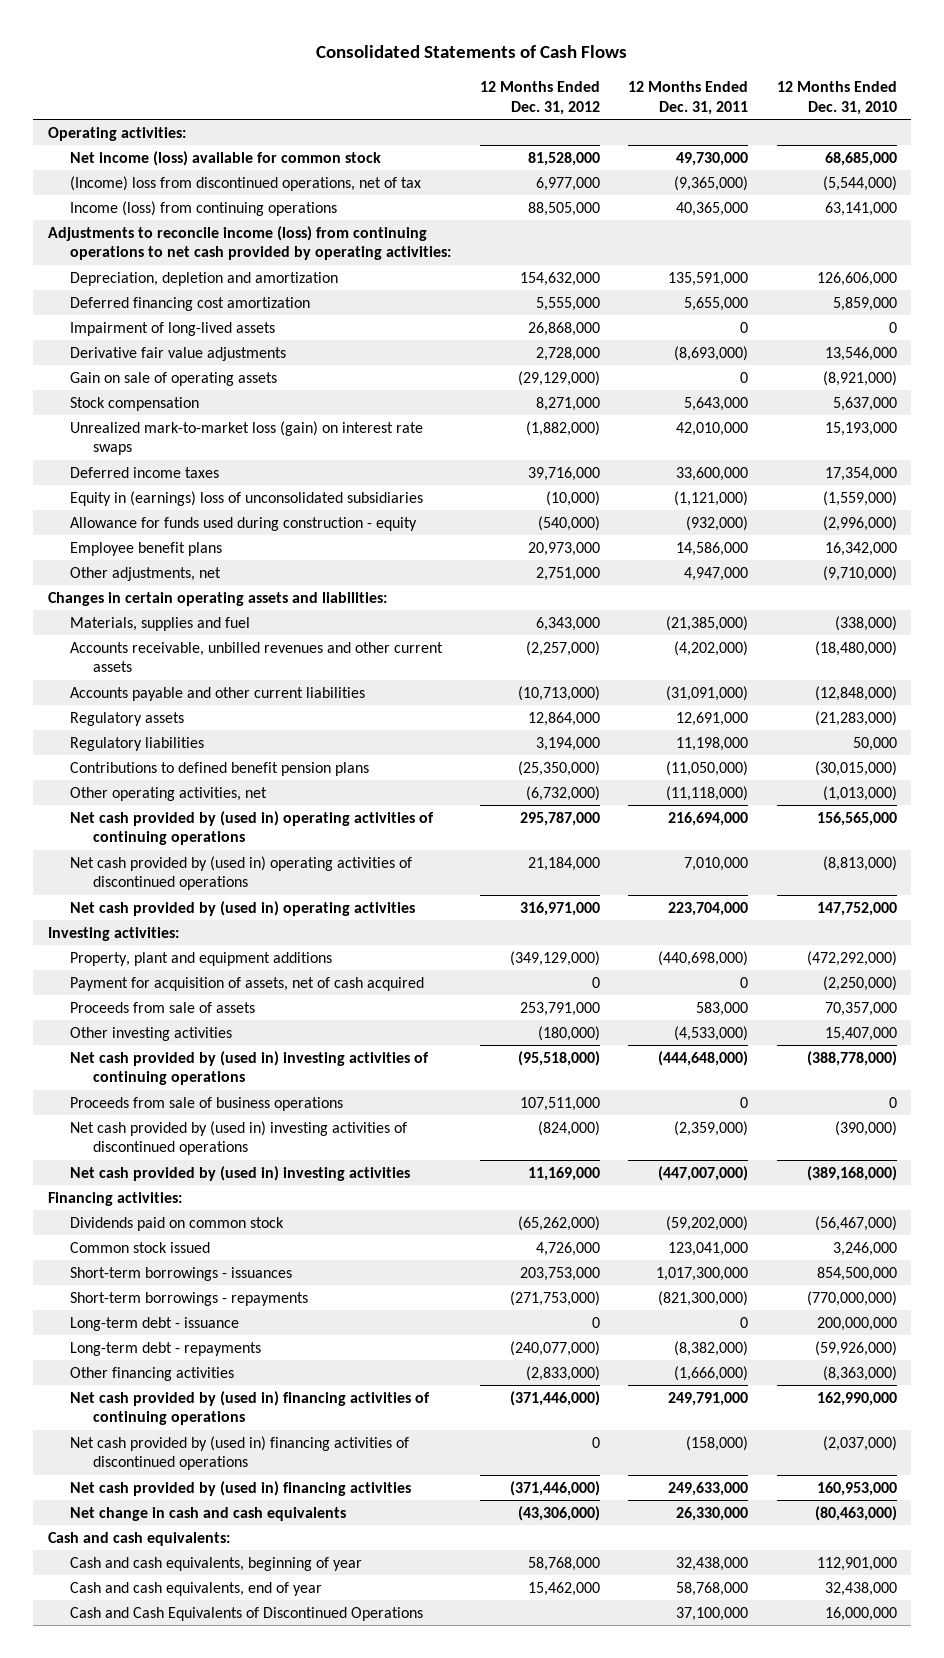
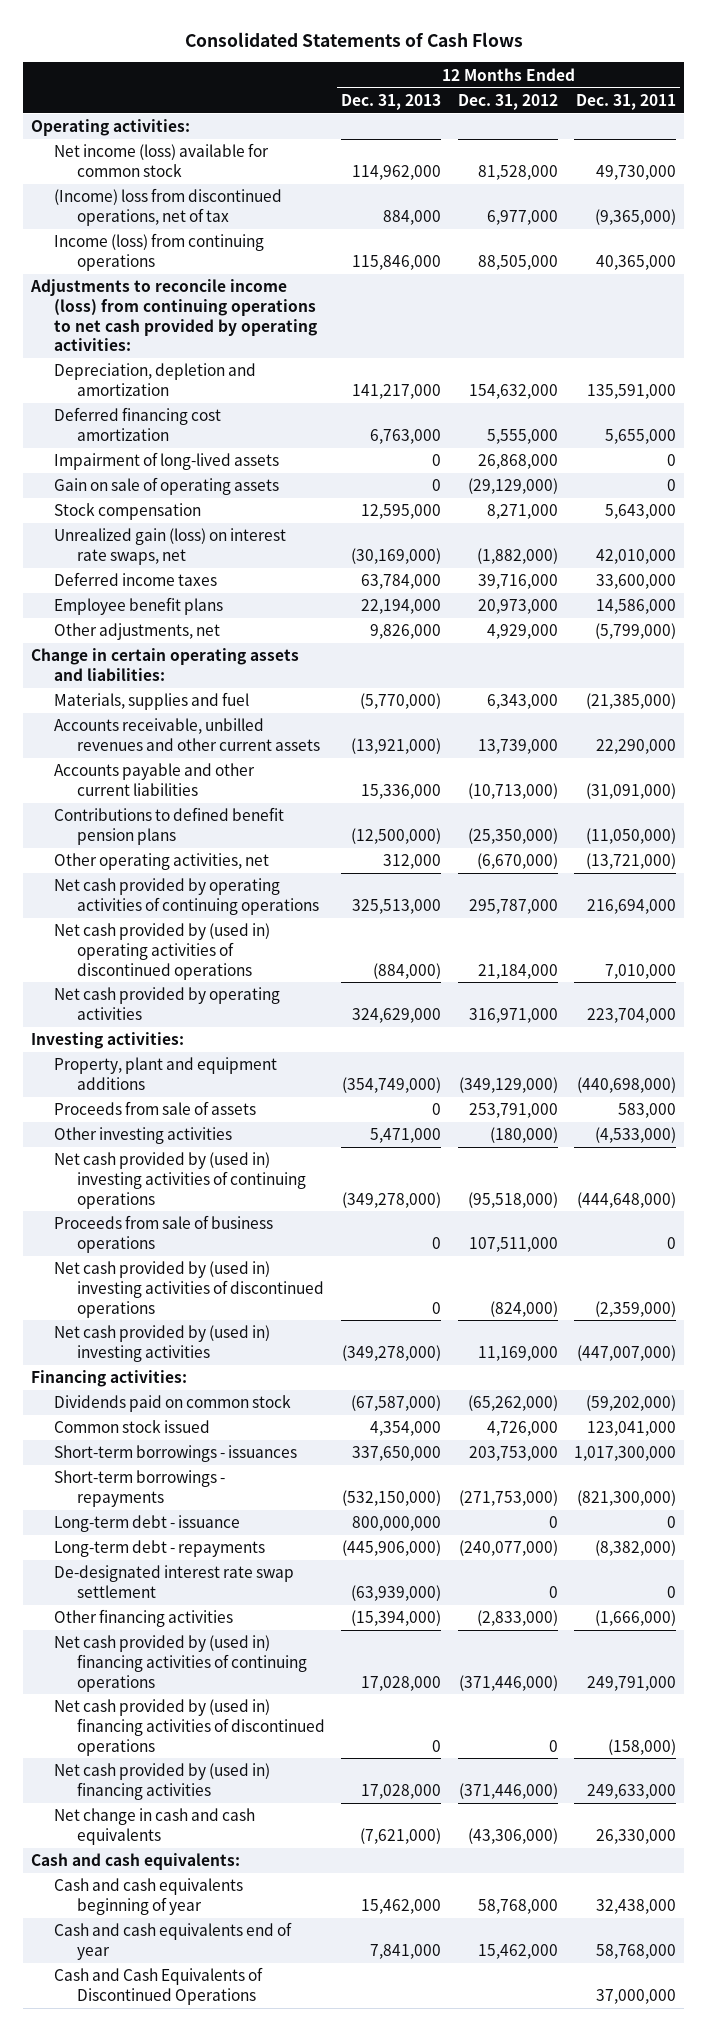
- | 12 Months Ended Dec. 31, 2012 | 12 Months Ended Dec. 31, 2011 | 12 Months Ended Dec. 31, 2010
+ | 12 Months Ended Dec. 31, 2013 | 12 Months Ended Dec. 31, 2012 | 12 Months Ended Dec. 31, 2011
- Derivative fair value adjustments | 2,728,000 | (8,693,000) | 13,546,000
- Unrealized mark-to-market loss (gain) on interest rate swaps | (1,882,000) | 42,010,000 | 15,193,000
+ Unrealized gain (loss) on interest rate swaps, net | (30,169,000) | (1,882,000) | 42,010,000
- Equity in (earnings) loss of unconsolidated subsidiaries | (10,000) | (1,121,000) | (1,559,000)
- Allowance for funds used during construction - equity | (540,000) | (932,000) | (2,996,000)
- Other adjustments, net | 2,751,000 | 4,947,000 | (9,710,000)
- Changes in certain operating assets and liabilities:
+ Other adjustments, net | 9,826,000 | 4,929,000 | (5,799,000)
+ Change in certain operating assets and liabilities:
- Accounts receivable, unbilled revenues and other current assets | (2,257,000) | (4,202,000) | (18,480,000)
+ Accounts receivable, unbilled revenues and other current assets | (13,921,000) | 13,739,000 | 22,290,000
- Regulatory assets | 12,864,000 | 12,691,000 | (21,283,000)
- Regulatory liabilities | 3,194,000 | 11,198,000 | 50,000
- Other operating activities, net | (6,732,000) | (11,118,000) | (1,013,000)
- Net cash provided by (used in) operating activities of continuing operations | 295,787,000 | 216,694,000 | 156,565,000
+ Other operating activities, net | 312,000 | (6,670,000) | (13,721,000)
+ Net cash provided by operating activities of continuing operations | 325,513,000 | 295,787,000 | 216,694,000
- Net cash provided by (used in) operating activities | 316,971,000 | 223,704,000 | 147,752,000
+ Net cash provided by operating activities | 324,629,000 | 316,971,000 | 223,704,000
- Payment for acquisition of assets, net of cash acquired | 0 | 0 | (2,250,000)
+ De-designated interest rate swap settlement | (63,939,000) | 0 | 0
- Cash and cash equivalents, beginning of year | 58,768,000 | 32,438,000 | 112,901,000
- Cash and cash equivalents, end of year | 15,462,000 | 58,768,000 | 32,438,000
- Cash and Cash Equivalents of Discontinued Operations | | 37,100,000 | 16,000,000
+ Cash and cash equivalents beginning of year | 15,462,000 | 58,768,000 | 32,438,000
+ Cash and cash equivalents end of year | 7,841,000 | 15,462,000 | 58,768,000
+ Cash and Cash Equivalents of Discontinued Operations | | | 37,000,000

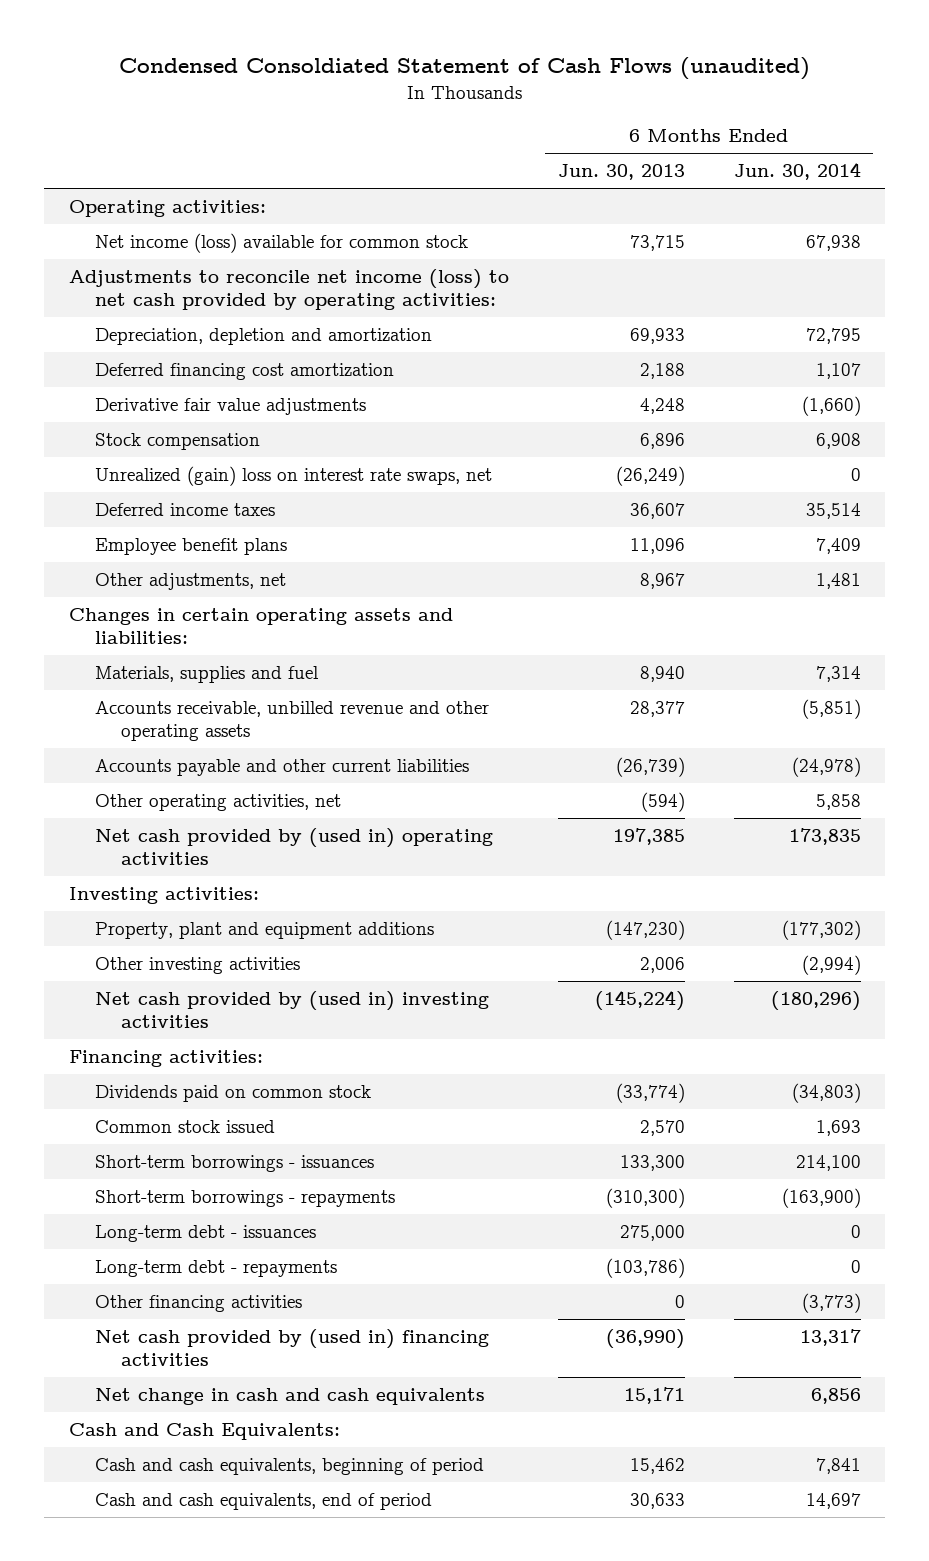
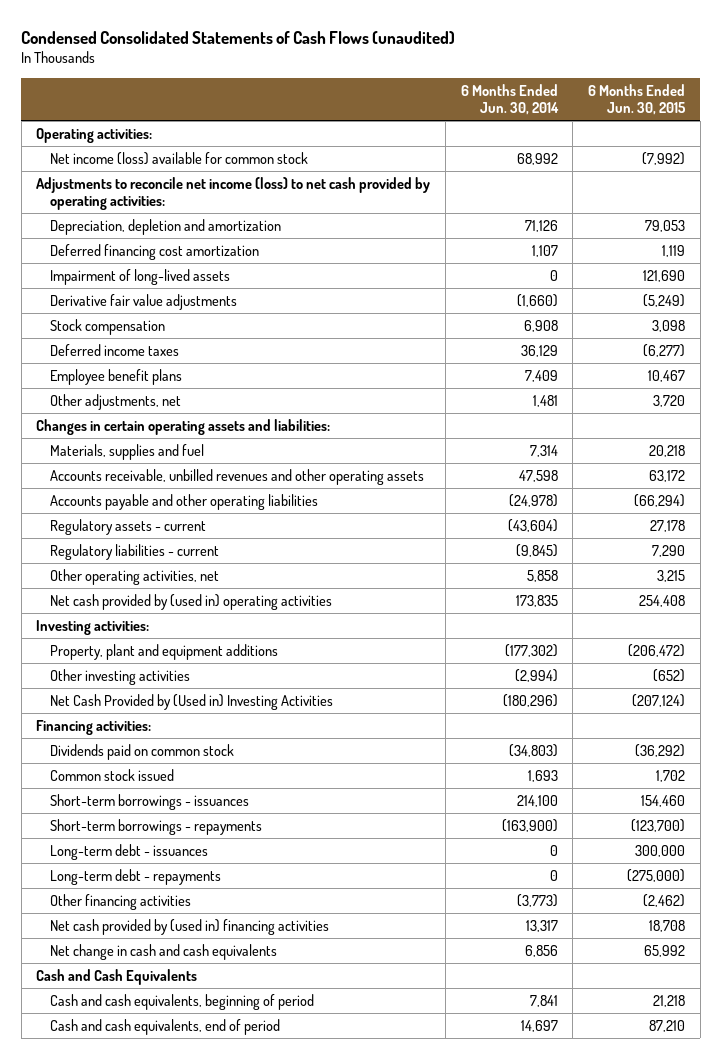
- Condensed Consoldiated Statement of Cash Flows (unaudited)
+ Condensed Consolidated Statements of Cash Flows (unaudited)
- | 6 Months Ended Jun. 30, 2013 | 6 Months Ended Jun. 30, 2014
+ | 6 Months Ended Jun. 30, 2014 | 6 Months Ended Jun. 30, 2015
- Net income (loss) available for common stock | 73,715 | 67,938
+ Net income (loss) available for common stock | 68,992 | (7,992)
- Depreciation, depletion and amortization | 69,933 | 72,795
+ Depreciation, depletion and amortization | 71,126 | 79,053
+ Impairment of long-lived assets | 0 | 121,690
- Unrealized (gain) loss on interest rate swaps, net | (26,249) | 0
- Deferred income taxes | 36,607 | 35,514
+ Deferred income taxes | 36,129 | (6,277)
- Accounts receivable, unbilled revenue and other operating assets | 28,377 | (5,851)
- Accounts payable and other current liabilities | (26,739) | (24,978)
+ Accounts receivable, unbilled revenues and other operating assets | 47,598 | 63,172
+ Accounts payable and other operating liabilities | (24,978) | (66,294)
+ Regulatory assets - current | (43,604) | 27,178
+ Regulatory liabilities - current | (9,845) | 7,290
- Net cash provided by (used in) investing activities | (145,224) | (180,296)
+ Net Cash Provided by (Used in) Investing Activities | (180,296) | (207,124)
- Cash and Cash Equivalents:
+ Cash and Cash Equivalents

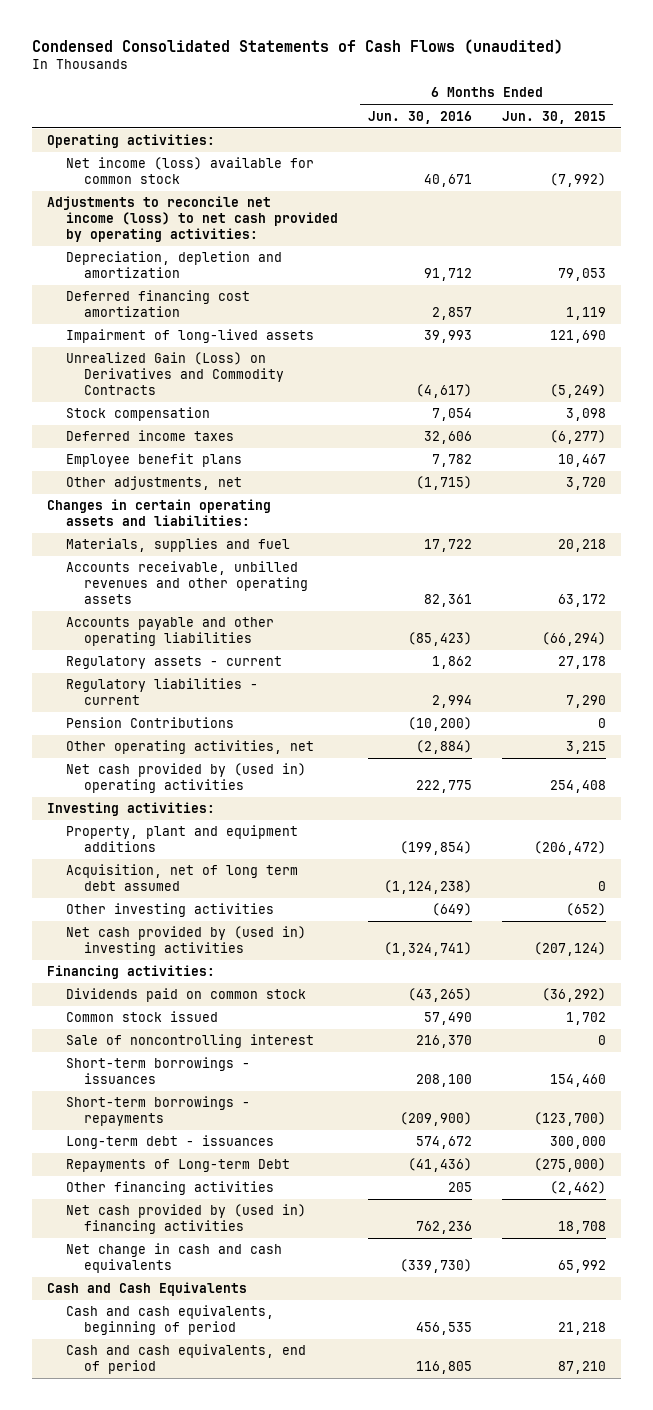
- | 6 Months Ended Jun. 30, 2014 | 6 Months Ended Jun. 30, 2015
+ | 6 Months Ended Jun. 30, 2016 | 6 Months Ended Jun. 30, 2015
- Derivative fair value adjustments | (1,660) | (5,249)
+ Unrealized Gain (Loss) on Derivatives and Commodity Contracts | (4,617) | (5,249)
+ Pension Contributions | (10,200) | 0
+ Acquisition, net of long term debt assumed | (1,124,238) | 0
- Net Cash Provided by (Used in) Investing Activities | (180,296) | (207,124)
+ Net cash provided by (used in) investing activities | (1,324,741) | (207,124)
+ Sale of noncontrolling interest | 216,370 | 0
- Long-term debt - repayments | 0 | (275,000)
+ Repayments of Long-term Debt | (41,436) | (275,000)

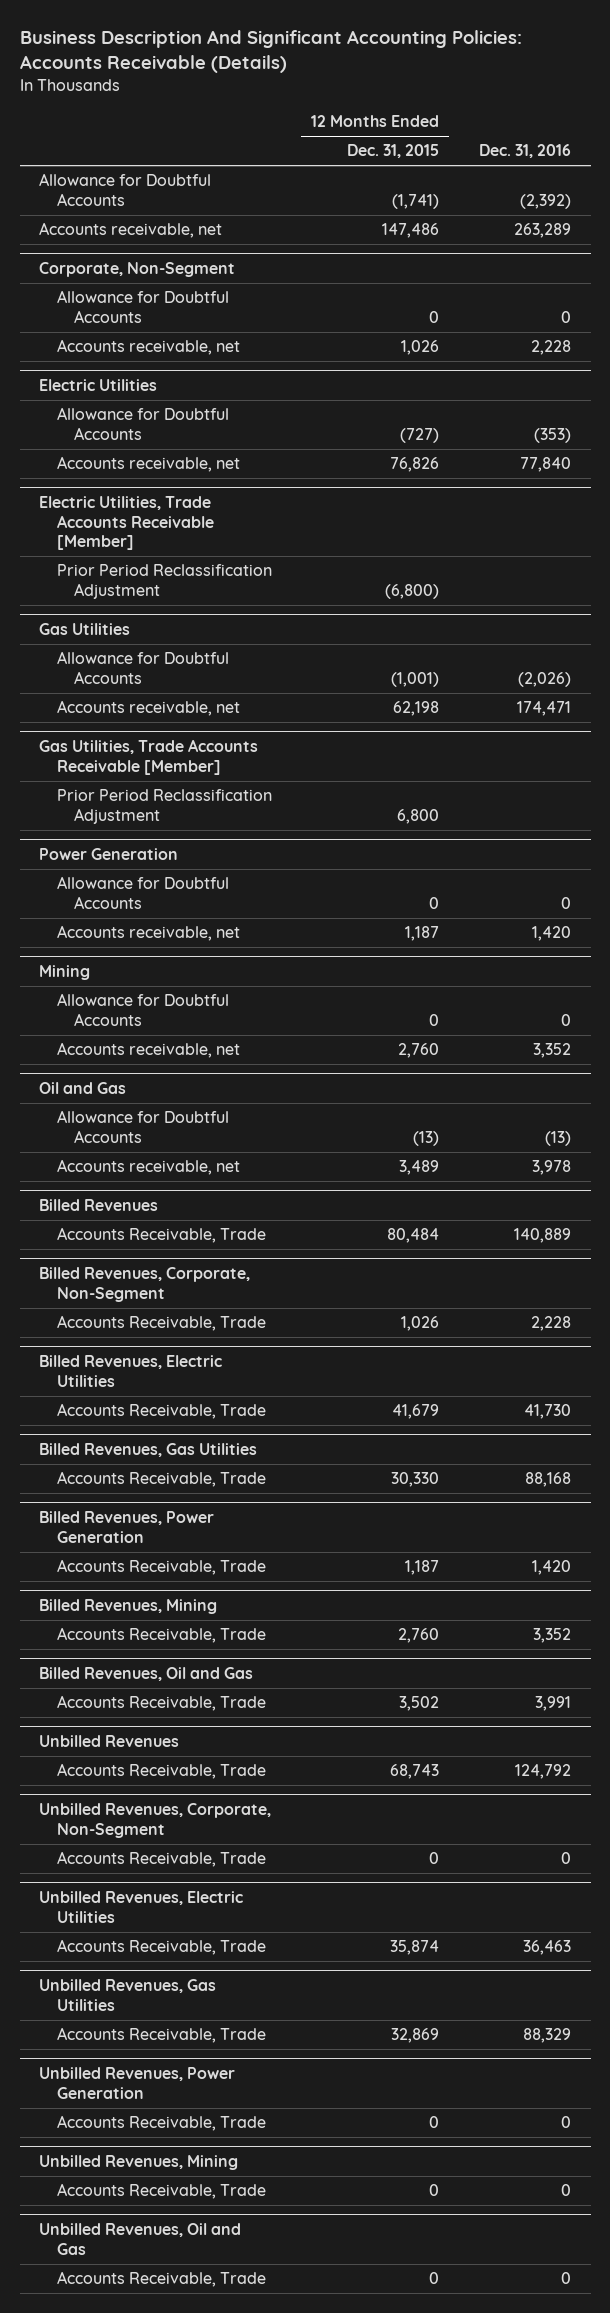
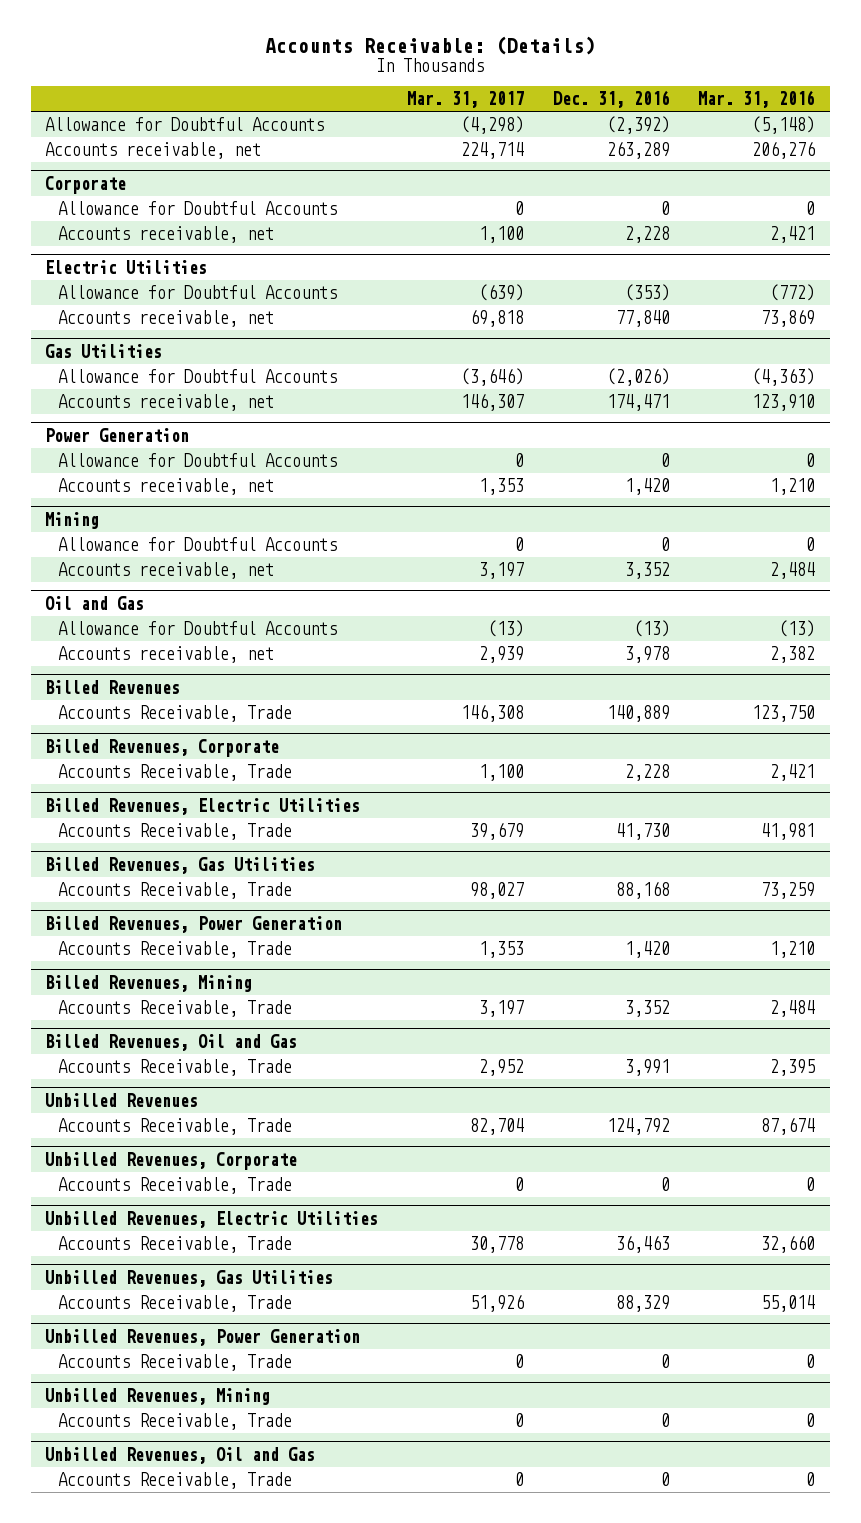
- Business Description And Significant Accounting Policies: Accounts Receivable (Details)
+ Accounts Receivable: (Details)
- | 12 Months Ended Dec. 31, 2015 | Dec. 31, 2016
+ | Mar. 31, 2017 | Dec. 31, 2016 | Mar. 31, 2016
- Corporate, Non-Segment
+ Corporate
- Electric Utilities, Trade Accounts Receivable [Member]
- Prior Period Reclassification Adjustment | (6,800) |
- Gas Utilities, Trade Accounts Receivable [Member]
- Prior Period Reclassification Adjustment | 6,800 |
- Billed Revenues, Corporate, Non-Segment
+ Billed Revenues, Corporate
- Unbilled Revenues, Corporate, Non-Segment
+ Unbilled Revenues, Corporate

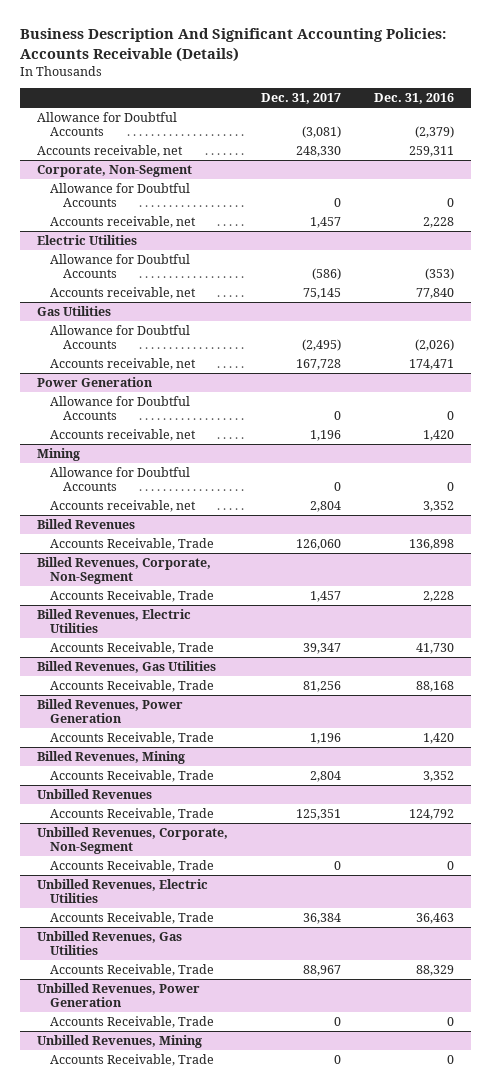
- Accounts Receivable: (Details)
+ Business Description And Significant Accounting Policies: Accounts Receivable (Details)
- | Mar. 31, 2017 | Dec. 31, 2016 | Mar. 31, 2016
+ | Dec. 31, 2017 | Dec. 31, 2016
- Allowance for Doubtful Accounts | (4,298) | (2,392) | (5,148)
- Accounts receivable, net | 224,714 | 263,289 | 206,276
- Corporate
+ Allowance for Doubtful Accounts | (3,081) | (2,379)
+ Accounts receivable, net | 248,330 | 259,311
+ Corporate, Non-Segment
- Oil and Gas
- Allowance for Doubtful Accounts | (13) | (13) | (13)
- Accounts receivable, net | 2,939 | 3,978 | 2,382
@ Billed Revenues
- Accounts Receivable, Trade | 146,308 | 140,889 | 123,750
- Billed Revenues, Corporate
@ Billed Revenues
+ Accounts Receivable, Trade | 126,060 | 136,898
+ Billed Revenues, Corporate, Non-Segment
- Billed Revenues, Oil and Gas
- Accounts Receivable, Trade | 2,952 | 3,991 | 2,395
- Unbilled Revenues, Corporate
+ Unbilled Revenues, Corporate, Non-Segment
- Unbilled Revenues, Oil and Gas
- Accounts Receivable, Trade | 0 | 0 | 0

